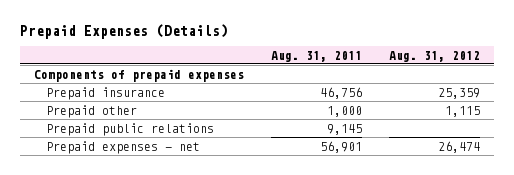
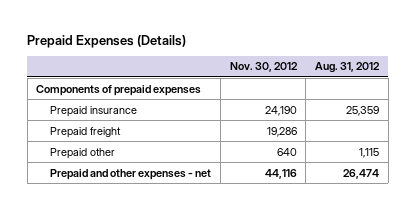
- | Aug. 31, 2011 | Aug. 31, 2012
+ | Nov. 30, 2012 | Aug. 31, 2012
+ Prepaid freight | 19,286 |
- Prepaid public relations | 9,145 |
- Prepaid expenses - net | 56,901 | 26,474
+ Prepaid and other expenses - net | 44,116 | 26,474

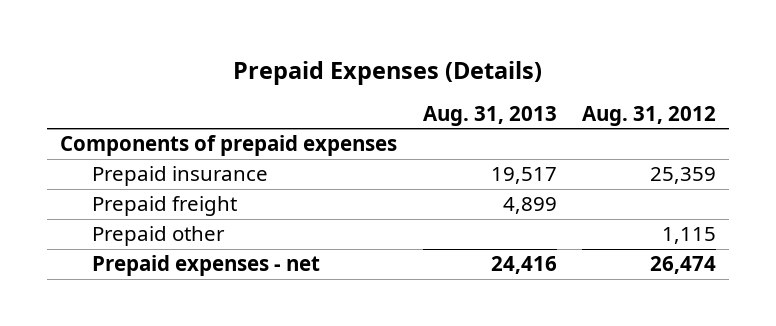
- | Nov. 30, 2012 | Aug. 31, 2012
+ | Aug. 31, 2013 | Aug. 31, 2012
- Prepaid and other expenses - net | 44,116 | 26,474
+ Prepaid expenses - net | 24,416 | 26,474

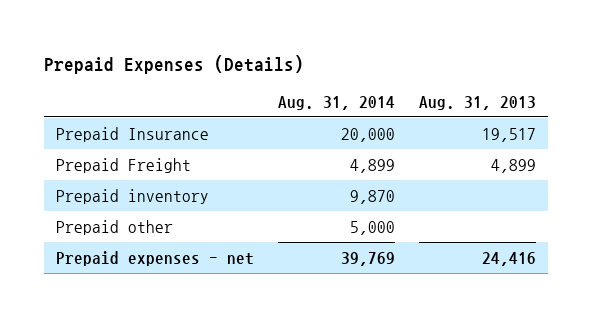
- | Aug. 31, 2013 | Aug. 31, 2012
+ | Aug. 31, 2014 | Aug. 31, 2013
- Components of prepaid expenses
- Prepaid insurance | 19,517 | 25,359
- Prepaid freight | 4,899 |
+ Prepaid Insurance | 20,000 | 19,517
+ Prepaid Freight | 4,899 | 4,899
+ Prepaid inventory | 9,870 |

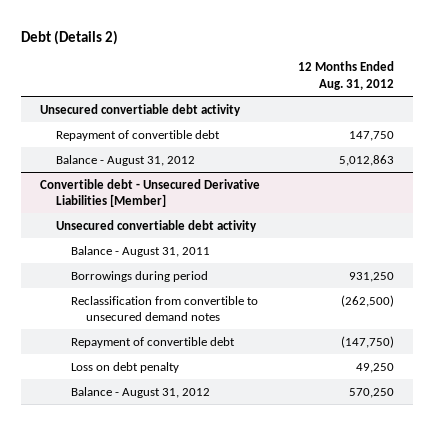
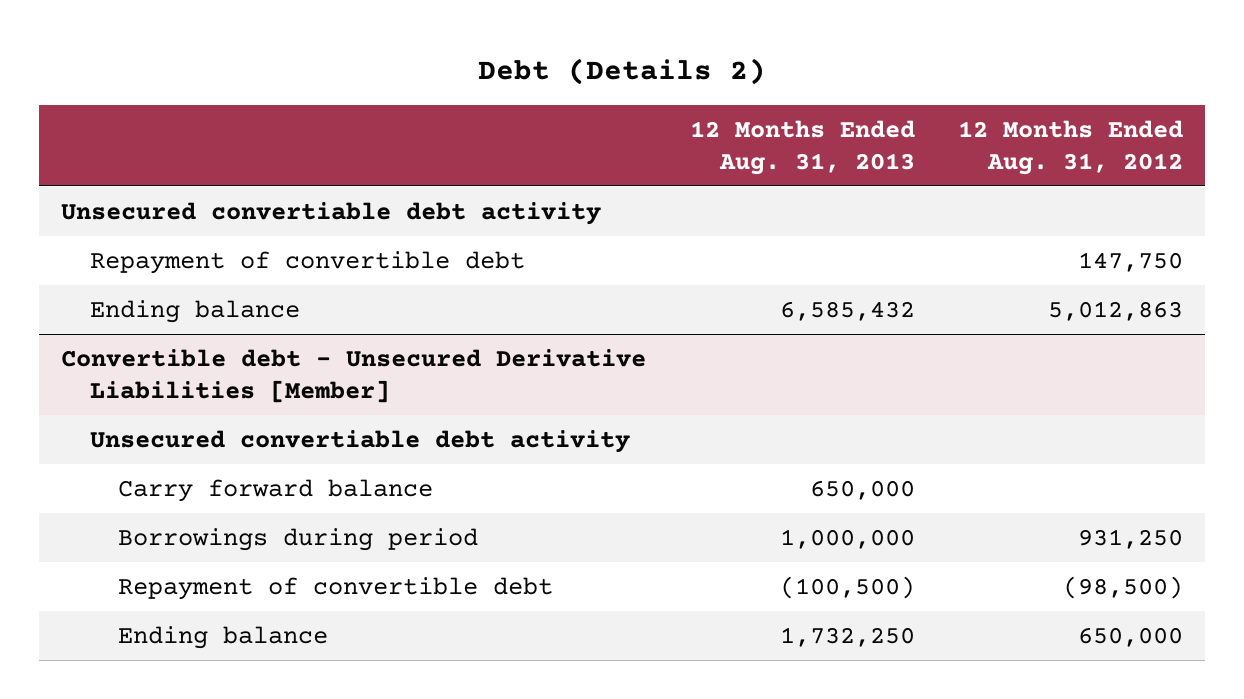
- | 12 Months Ended Aug. 31, 2012
+ | 12 Months Ended Aug. 31, 2013 | 12 Months Ended Aug. 31, 2012
- Balance - August 31, 2012 | 5,012,863
+ Ending balance | 6,585,432 | 5,012,863
@ Convertible debt - Unsecured Derivative Liabilities [Member]
- Balance - August 31, 2011
+ Carry forward balance | 650,000 |
- Reclassification from convertible to unsecured demand notes | (262,500)
- Repayment of convertible debt | (147,750)
- Loss on debt penalty | 49,250
- Balance - August 31, 2012 | 570,250
+ Repayment of convertible debt | (100,500) | (98,500)
+ Ending balance | 1,732,250 | 650,000

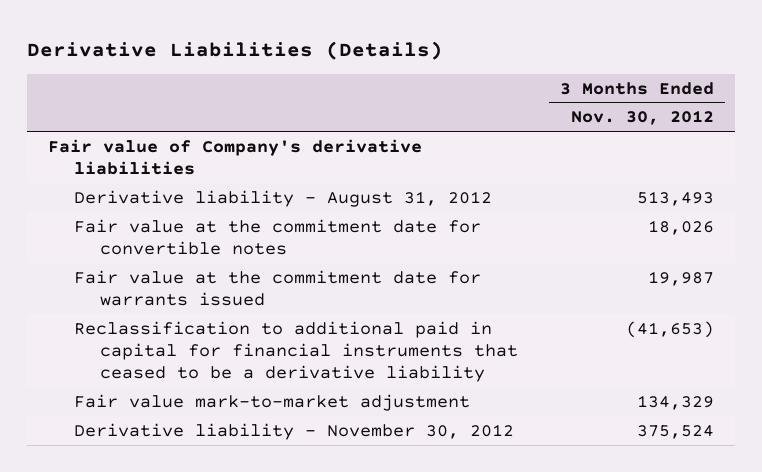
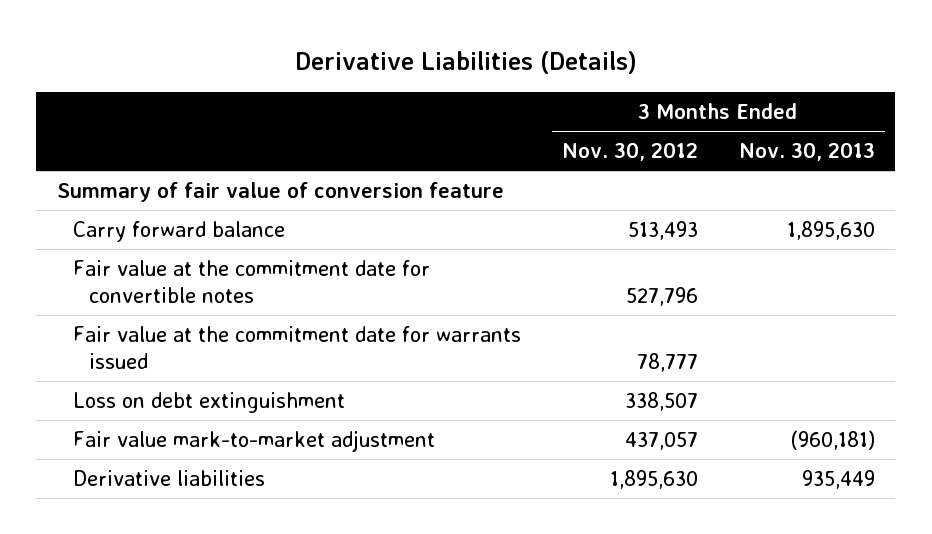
- | 3 Months Ended Nov. 30, 2012
+ | 3 Months Ended Nov. 30, 2012 | 3 Months Ended Nov. 30, 2013
- Fair value of Company's derivative liabilities
- Derivative liability - August 31, 2012 | 513,493
- Fair value at the commitment date for convertible notes | 18,026
- Fair value at the commitment date for warrants issued | 19,987
- Reclassification to additional paid in capital for financial instruments that ceased to be a derivative liability | (41,653)
- Fair value mark-to-market adjustment | 134,329
- Derivative liability - November 30, 2012 | 375,524
+ Summary of fair value of conversion feature
+ Carry forward balance | 513,493 | 1,895,630
+ Fair value at the commitment date for convertible notes | 527,796 |
+ Fair value at the commitment date for warrants issued | 78,777 |
+ Loss on debt extinguishment | 338,507 |
+ Fair value mark-to-market adjustment | 437,057 | (960,181)
+ Derivative liabilities | 1,895,630 | 935,449

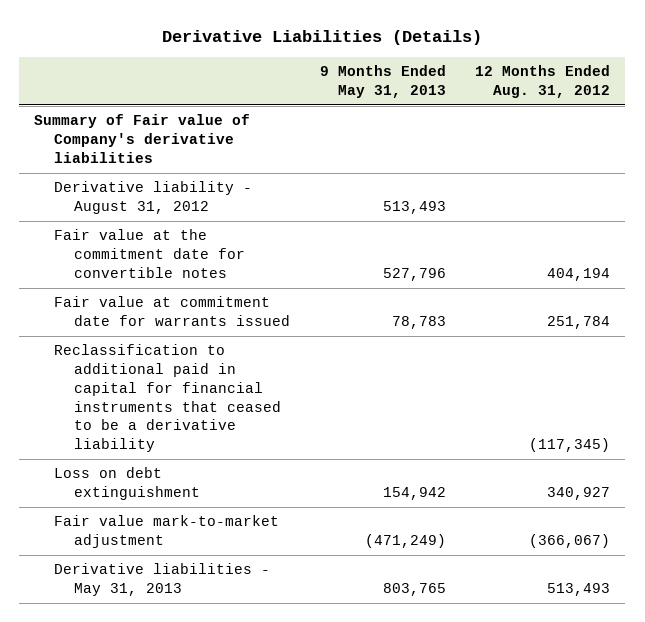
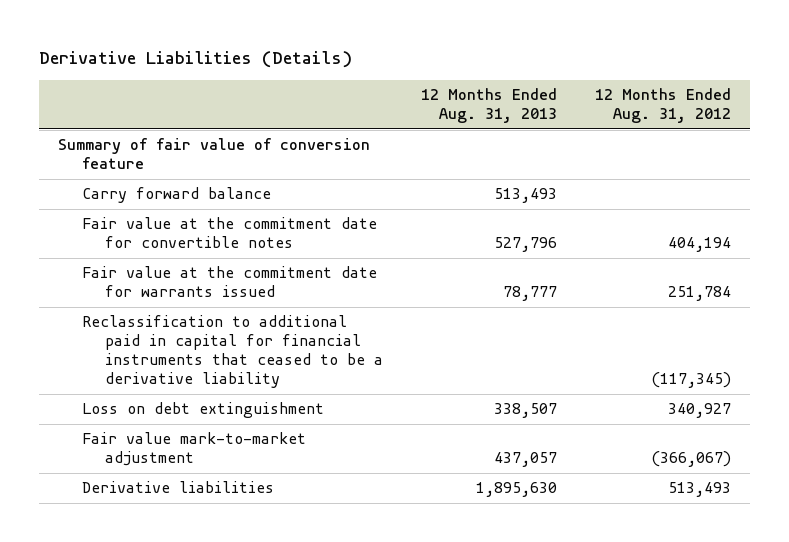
- | 9 Months Ended May 31, 2013 | 12 Months Ended Aug. 31, 2012
+ | 12 Months Ended Aug. 31, 2013 | 12 Months Ended Aug. 31, 2012
- Summary of Fair value of Company's derivative liabilities
- Derivative liability - August 31, 2012 | 513,493 |
+ Summary of fair value of conversion feature
+ Carry forward balance | 513,493 |
- Fair value at commitment date for warrants issued | 78,783 | 251,784
+ Fair value at the commitment date for warrants issued | 78,777 | 251,784
- Derivative liabilities - May 31, 2013 | 803,765 | 513,493
+ Derivative liabilities | 1,895,630 | 513,493

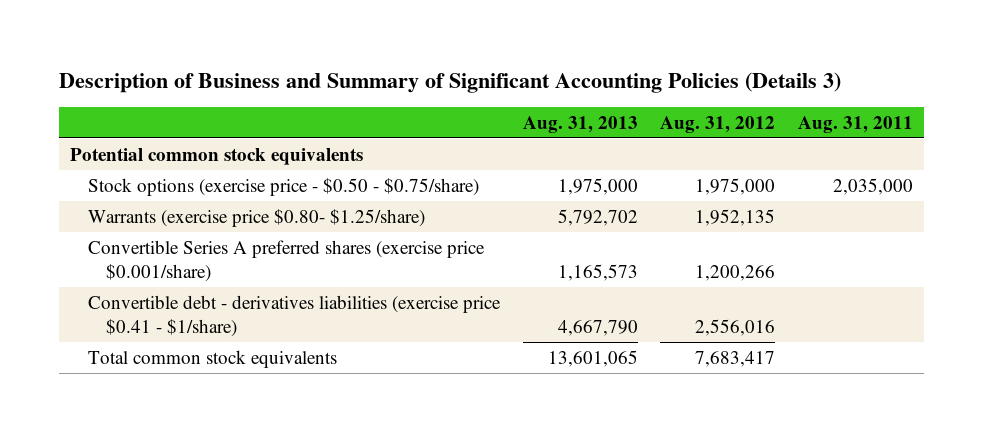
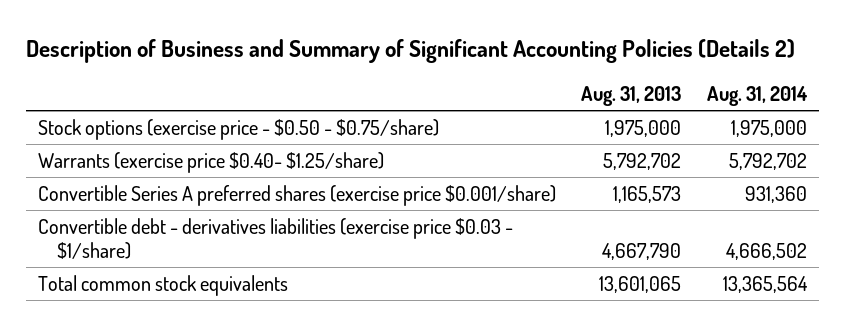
- Description of Business and Summary of Significant Accounting Policies (Details 3)
+ Description of Business and Summary of Significant Accounting Policies (Details 2)
- | Aug. 31, 2013 | Aug. 31, 2012 | Aug. 31, 2011
+ | Aug. 31, 2013 | Aug. 31, 2014
- Potential common stock equivalents
- Warrants (exercise price $0.80- $1.25/share) | 5,792,702 | 1,952,135 |
+ Warrants (exercise price $0.40- $1.25/share) | 5,792,702 | 5,792,702
- Convertible debt - derivatives liabilities (exercise price $0.41 - $1/share) | 4,667,790 | 2,556,016 |
+ Convertible debt - derivatives liabilities (exercise price $0.03 - $1/share) | 4,667,790 | 4,666,502

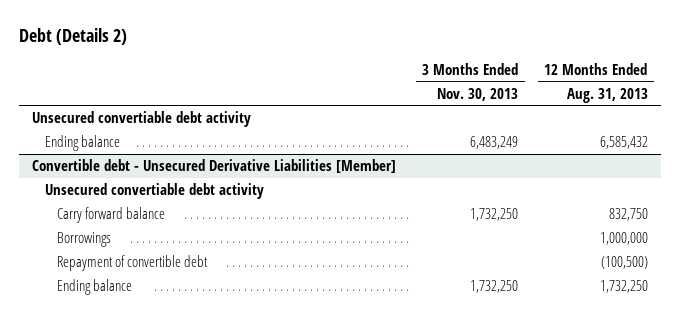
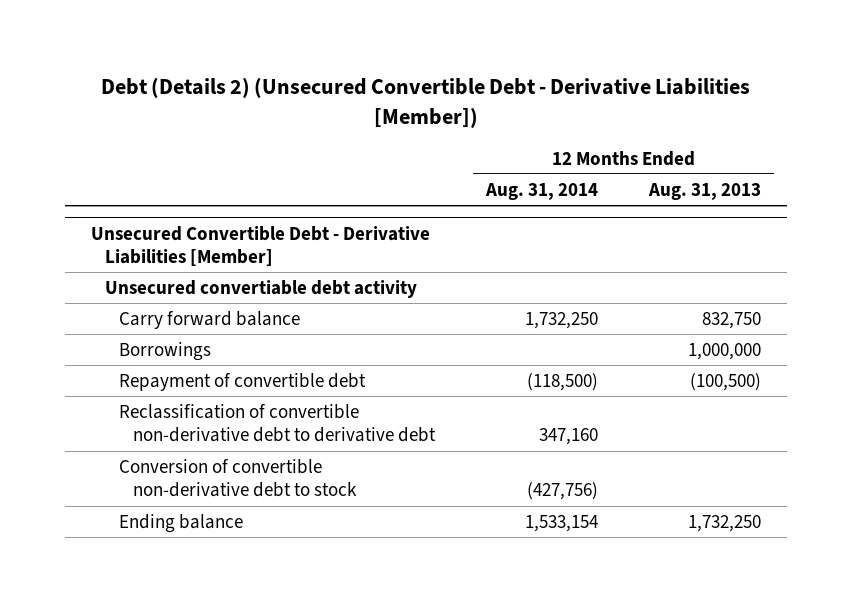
- Debt (Details 2)
+ Debt (Details 2) (Unsecured Convertible Debt - Derivative Liabilities [Member])
- | 3 Months Ended Nov. 30, 2013 | 12 Months Ended Aug. 31, 2013
+ | 12 Months Ended Aug. 31, 2014 | 12 Months Ended Aug. 31, 2013
- Unsecured convertiable debt activity
- Ending balance | 6,483,249 | 6,585,432
- Convertible debt - Unsecured Derivative Liabilities [Member]
+ Unsecured Convertible Debt - Derivative Liabilities [Member]
+ Reclassification of convertible non-derivative debt to derivative debt | 347,160 |
+ Conversion of convertible non-derivative debt to stock | (427,756) |

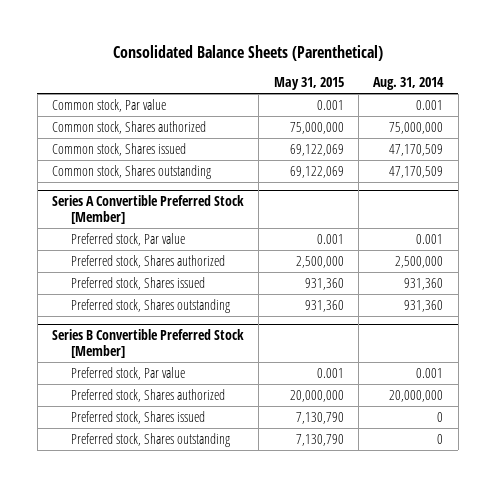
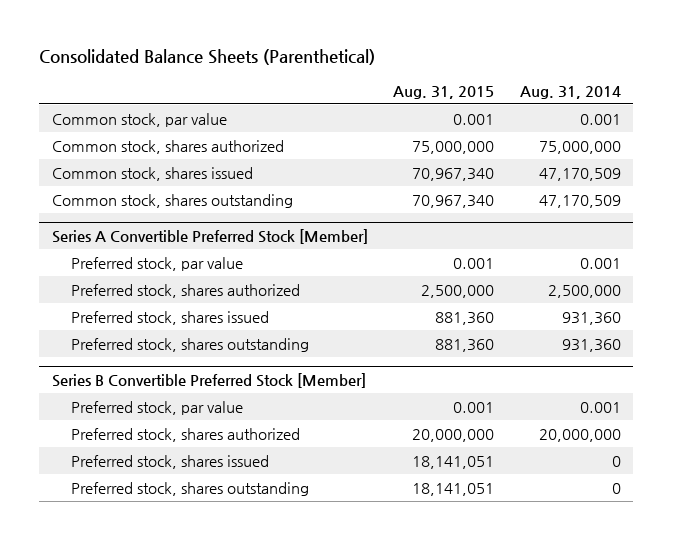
- | May 31, 2015 | Aug. 31, 2014
+ | Aug. 31, 2015 | Aug. 31, 2014
- Common stock, Par value | 0.001 | 0.001
- Common stock, Shares authorized | 75,000,000 | 75,000,000
- Common stock, Shares issued | 69,122,069 | 47,170,509
- Common stock, Shares outstanding | 69,122,069 | 47,170,509
+ Common stock, par value | 0.001 | 0.001
+ Common stock, shares authorized | 75,000,000 | 75,000,000
+ Common stock, shares issued | 70,967,340 | 47,170,509
+ Common stock, shares outstanding | 70,967,340 | 47,170,509
@ Series A Convertible Preferred Stock [Member]
- Preferred stock, Par value | 0.001 | 0.001
- Preferred stock, Shares authorized | 2,500,000 | 2,500,000
- Preferred stock, Shares issued | 931,360 | 931,360
- Preferred stock, Shares outstanding | 931,360 | 931,360
+ Preferred stock, par value | 0.001 | 0.001
+ Preferred stock, shares authorized | 2,500,000 | 2,500,000
+ Preferred stock, shares issued | 881,360 | 931,360
+ Preferred stock, shares outstanding | 881,360 | 931,360
@ Series B Convertible Preferred Stock [Member]
- Preferred stock, Par value | 0.001 | 0.001
- Preferred stock, Shares authorized | 20,000,000 | 20,000,000
- Preferred stock, Shares issued | 7,130,790 | 0
- Preferred stock, Shares outstanding | 7,130,790 | 0
+ Preferred stock, par value | 0.001 | 0.001
+ Preferred stock, shares authorized | 20,000,000 | 20,000,000
+ Preferred stock, shares issued | 18,141,051 | 0
+ Preferred stock, shares outstanding | 18,141,051 | 0

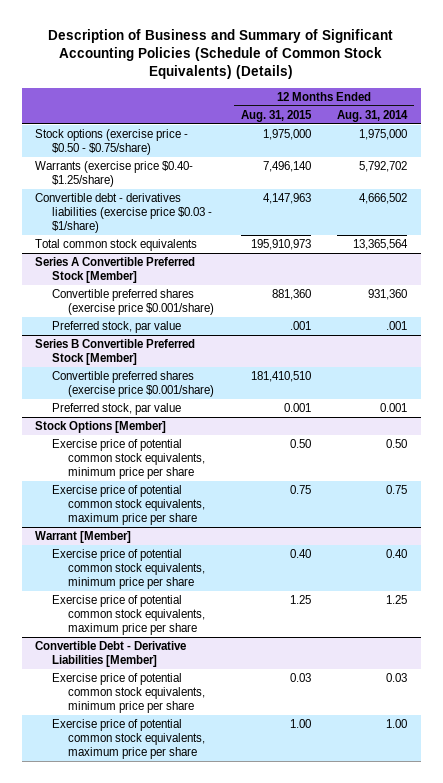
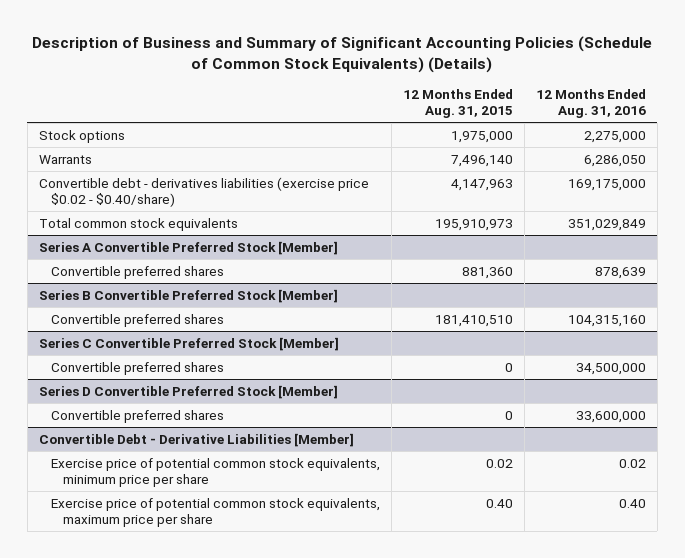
- | 12 Months Ended Aug. 31, 2015 | 12 Months Ended Aug. 31, 2014
+ | 12 Months Ended Aug. 31, 2015 | 12 Months Ended Aug. 31, 2016
- Stock options (exercise price - $0.50 - $0.75/share) | 1,975,000 | 1,975,000
- Warrants (exercise price $0.40- $1.25/share) | 7,496,140 | 5,792,702
- Convertible debt - derivatives liabilities (exercise price $0.03 - $1/share) | 4,147,963 | 4,666,502
+ Stock options | 1,975,000 | 2,275,000
+ Warrants | 7,496,140 | 6,286,050
+ Convertible debt - derivatives liabilities (exercise price $0.02 - $0.40/share) | 4,147,963 | 169,175,000
@ Series A Convertible Preferred Stock [Member]
- Convertible preferred shares (exercise price $0.001/share) | 881,360 | 931,360
- Preferred stock, par value | .001 | .001
+ Convertible preferred shares | 881,360 | 878,639
@ Series B Convertible Preferred Stock [Member]
- Convertible preferred shares (exercise price $0.001/share) | 181,410,510 |
- Preferred stock, par value | 0.001 | 0.001
- Stock Options [Member]
- Exercise price of potential common stock equivalents, minimum price per share | 0.50 | 0.50
- Exercise price of potential common stock equivalents, maximum price per share | 0.75 | 0.75
- Warrant [Member]
- Exercise price of potential common stock equivalents, minimum price per share | 0.40 | 0.40
- Exercise price of potential common stock equivalents, maximum price per share | 1.25 | 1.25
@ Series B Convertible Preferred Stock [Member]
+ Convertible preferred shares | 181,410,510 | 104,315,160
+ Series C Convertible Preferred Stock [Member]
+ Convertible preferred shares | 0 | 34,500,000
+ Series D Convertible Preferred Stock [Member]
+ Convertible preferred shares | 0 | 33,600,000
@ Convertible Debt - Derivative Liabilities [Member]
- Exercise price of potential common stock equivalents, minimum price per share | 0.03 | 0.03
- Exercise price of potential common stock equivalents, maximum price per share | 1.00 | 1.00
+ Exercise price of potential common stock equivalents, minimum price per share | 0.02 | 0.02
+ Exercise price of potential common stock equivalents, maximum price per share | 0.40 | 0.40

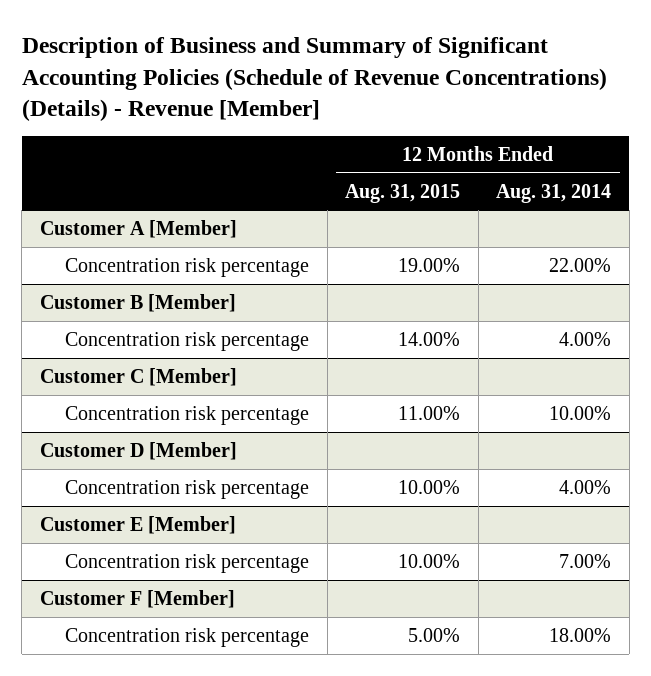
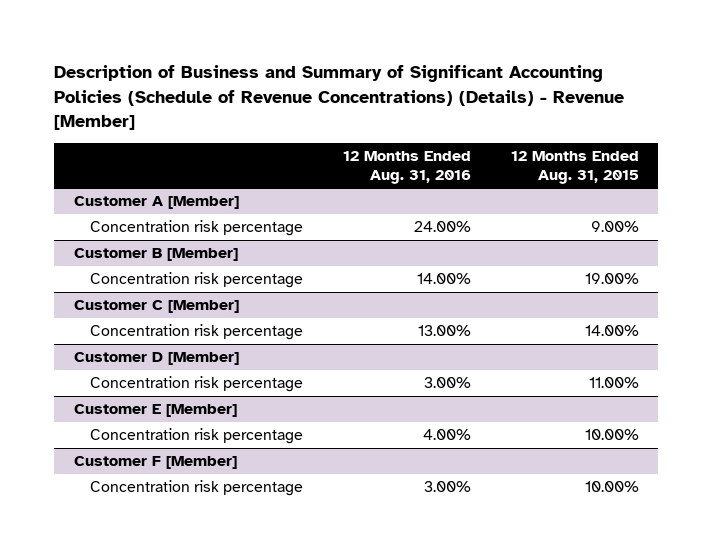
- | 12 Months Ended Aug. 31, 2015 | 12 Months Ended Aug. 31, 2014
+ | 12 Months Ended Aug. 31, 2016 | 12 Months Ended Aug. 31, 2015
@ Customer A [Member]
- Concentration risk percentage | 19.00% | 22.00%
+ Concentration risk percentage | 24.00% | 9.00%
@ Customer B [Member]
- Concentration risk percentage | 14.00% | 4.00%
+ Concentration risk percentage | 14.00% | 19.00%
@ Customer C [Member]
- Concentration risk percentage | 11.00% | 10.00%
+ Concentration risk percentage | 13.00% | 14.00%
@ Customer D [Member]
- Concentration risk percentage | 10.00% | 4.00%
+ Concentration risk percentage | 3.00% | 11.00%
@ Customer F [Member]
- Concentration risk percentage | 5.00% | 18.00%
+ Concentration risk percentage | 3.00% | 10.00%

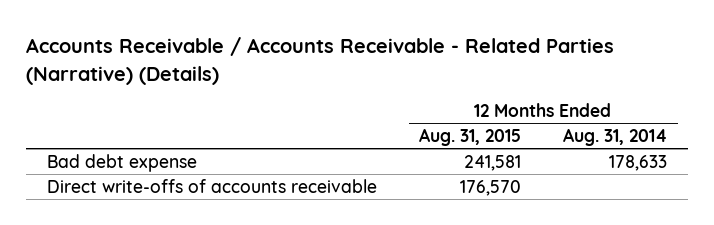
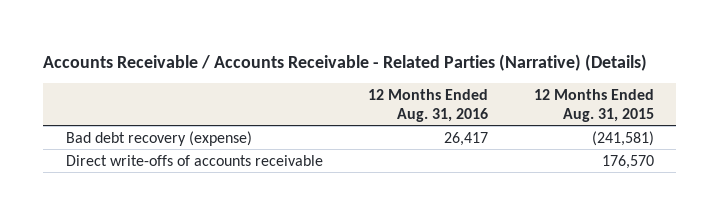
- | 12 Months Ended Aug. 31, 2015 | 12 Months Ended Aug. 31, 2014
+ | 12 Months Ended Aug. 31, 2016 | 12 Months Ended Aug. 31, 2015
- Bad debt expense | 241,581 | 178,633
+ Bad debt recovery (expense) | 26,417 | (241,581)

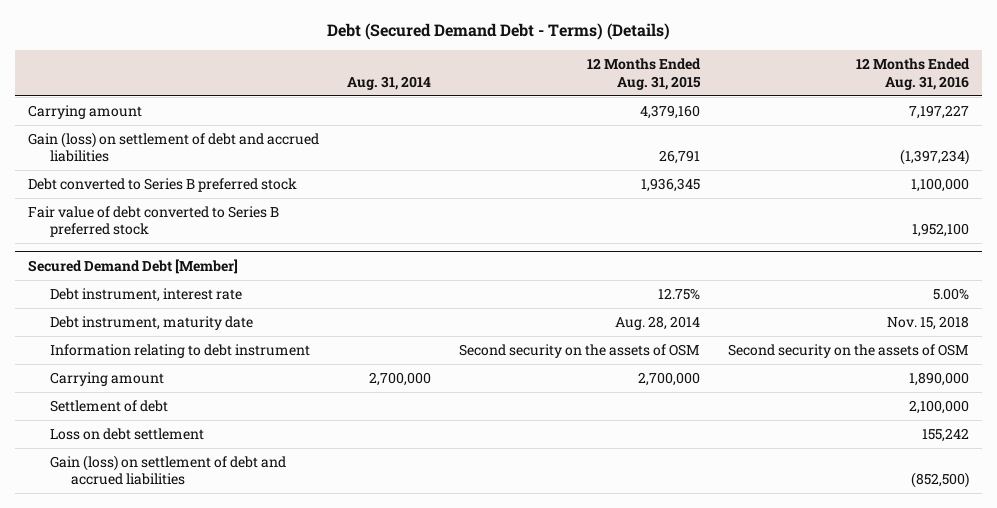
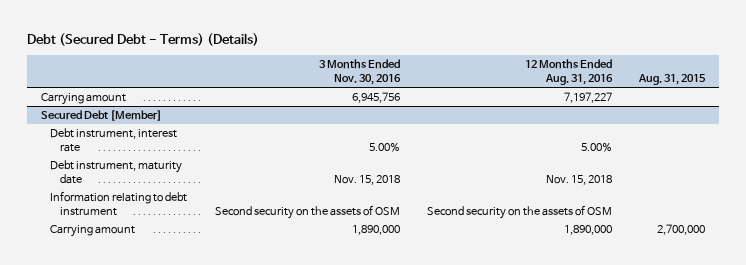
- Debt (Secured Demand Debt - Terms) (Details)
+ Debt (Secured Debt - Terms) (Details)
- | Aug. 31, 2014 | 12 Months Ended Aug. 31, 2015 | 12 Months Ended Aug. 31, 2016
+ | 3 Months Ended Nov. 30, 2016 | 12 Months Ended Aug. 31, 2016 | Aug. 31, 2015
- Gain (loss) on settlement of debt and accrued liabilities | | 26,791 | (1,397,234)
- Debt converted to Series B preferred stock | | 1,936,345 | 1,100,000
- Fair value of debt converted to Series B preferred stock | | | 1,952,100
- Secured Demand Debt [Member]
+ Secured Debt [Member]
- Settlement of debt | | | 2,100,000
- Loss on debt settlement | | | 155,242
- Gain (loss) on settlement of debt and accrued liabilities | | | (852,500)

